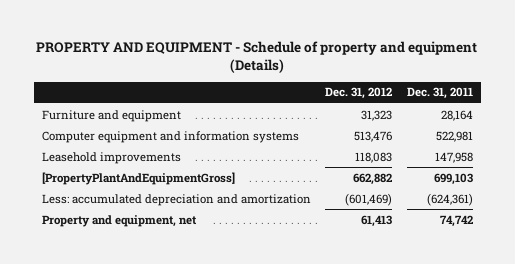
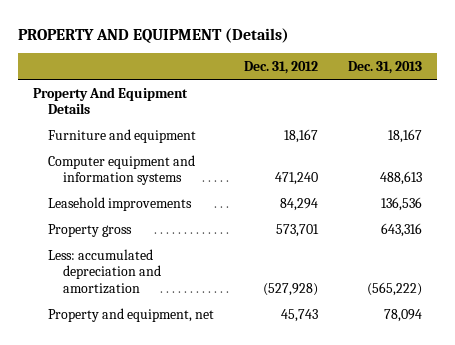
- PROPERTY AND EQUIPMENT - Schedule of property and equipment (Details)
+ PROPERTY AND EQUIPMENT (Details)
- | Dec. 31, 2012 | Dec. 31, 2011
+ | Dec. 31, 2012 | Dec. 31, 2013
- Furniture and equipment | 31,323 | 28,164
- Computer equipment and information systems | 513,476 | 522,981
- Leasehold improvements | 118,083 | 147,958
- [PropertyPlantAndEquipmentGross] | 662,882 | 699,103
- Less: accumulated depreciation and amortization | (601,469) | (624,361)
- Property and equipment, net | 61,413 | 74,742
+ Property And Equipment Details
+ Furniture and equipment | 18,167 | 18,167
+ Computer equipment and information systems | 471,240 | 488,613
+ Leasehold improvements | 84,294 | 136,536
+ Property gross | 573,701 | 643,316
+ Less: accumulated depreciation and amortization | (527,928) | (565,222)
+ Property and equipment, net | 45,743 | 78,094

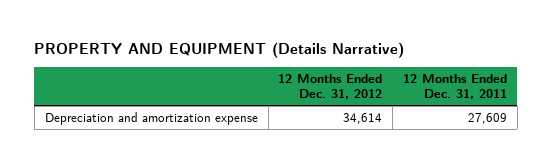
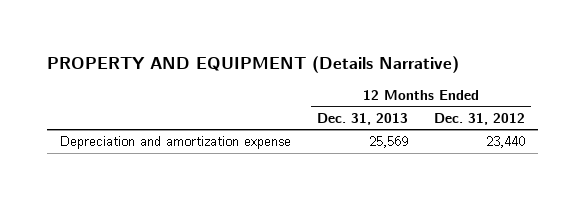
- | 12 Months Ended Dec. 31, 2012 | 12 Months Ended Dec. 31, 2011
+ | 12 Months Ended Dec. 31, 2013 | 12 Months Ended Dec. 31, 2012
- Depreciation and amortization expense | 34,614 | 27,609
+ Depreciation and amortization expense | 25,569 | 23,440

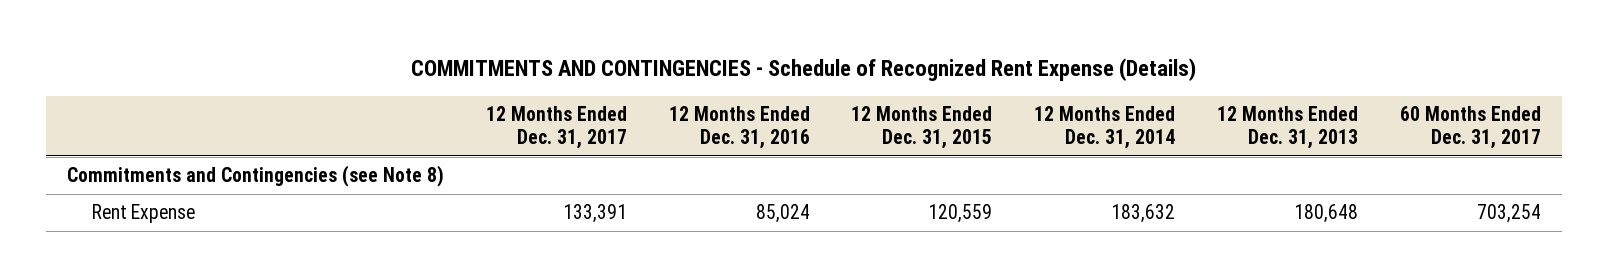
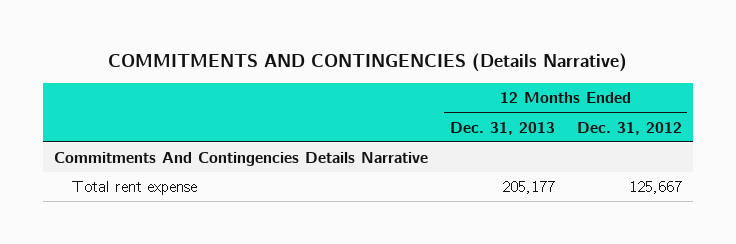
- COMMITMENTS AND CONTINGENCIES - Schedule of Recognized Rent Expense (Details)
+ COMMITMENTS AND CONTINGENCIES (Details Narrative)
- | 12 Months Ended Dec. 31, 2017 | 12 Months Ended Dec. 31, 2016 | 12 Months Ended Dec. 31, 2015 | 12 Months Ended Dec. 31, 2014 | 12 Months Ended Dec. 31, 2013 | 60 Months Ended Dec. 31, 2017
+ | 12 Months Ended Dec. 31, 2013 | 12 Months Ended Dec. 31, 2012
- Commitments and Contingencies (see Note 8)
- Rent Expense | 133,391 | 85,024 | 120,559 | 183,632 | 180,648 | 703,254
+ Commitments And Contingencies Details Narrative
+ Total rent expense | 205,177 | 125,667

